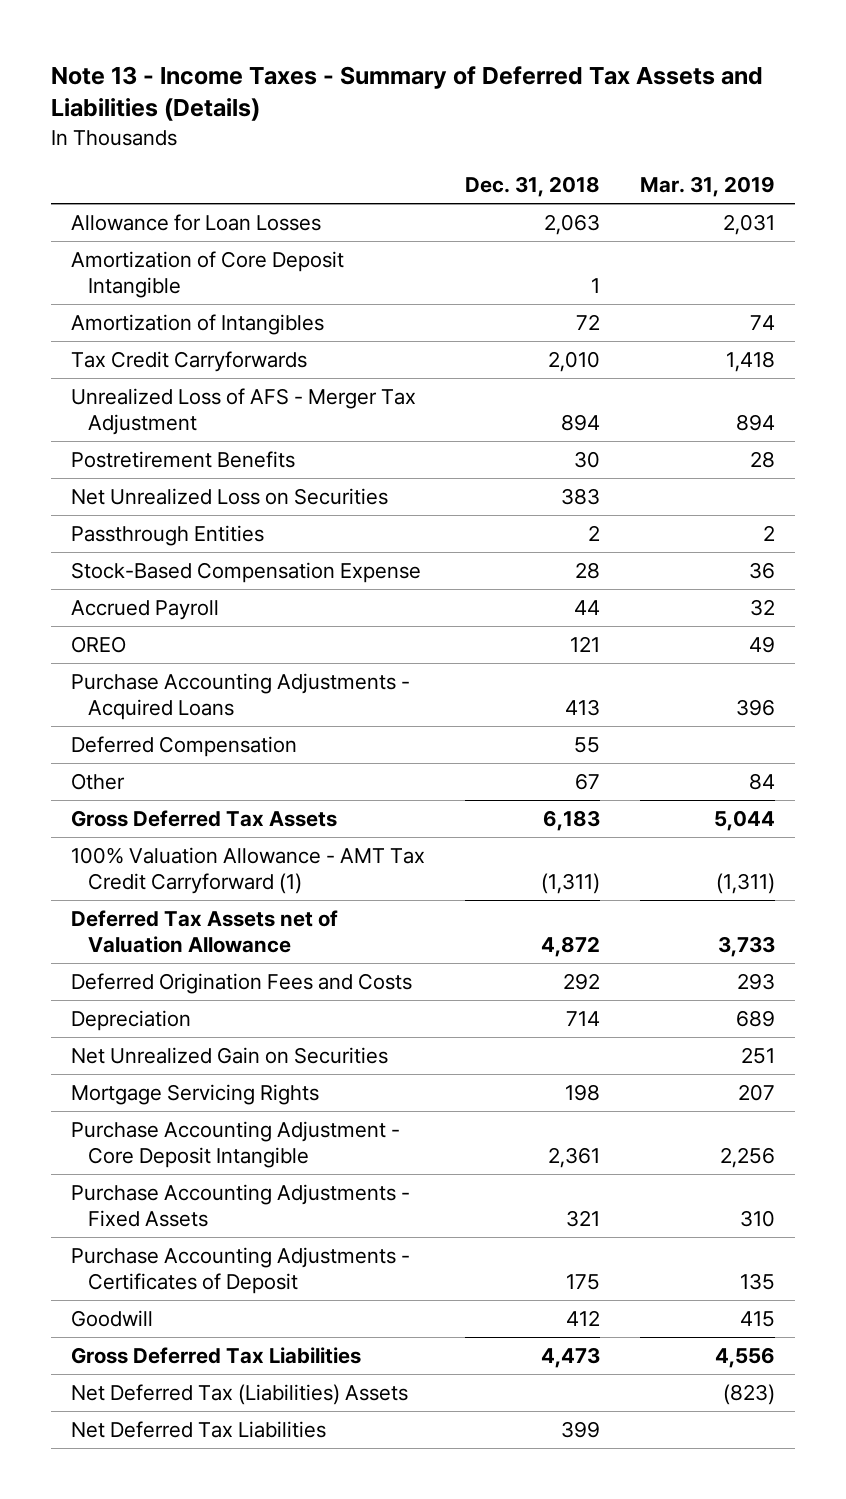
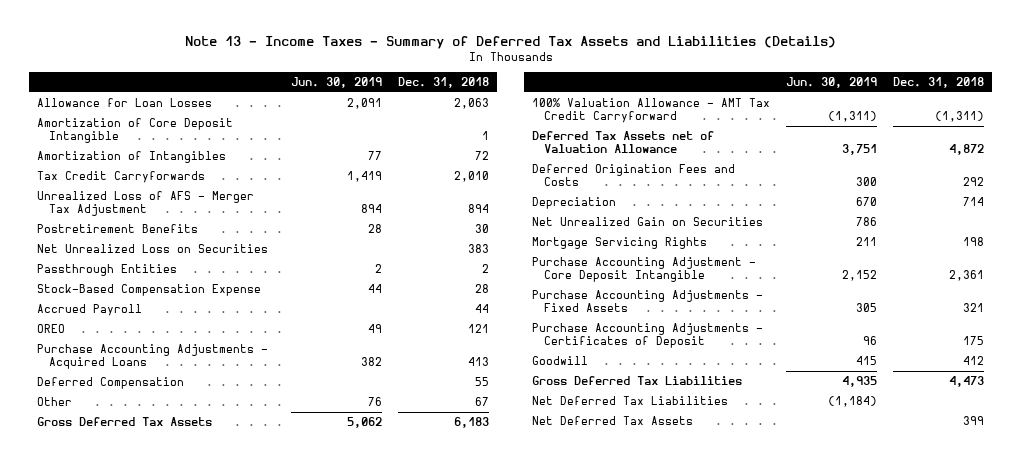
- | Dec. 31, 2018 | Mar. 31, 2019
+ | Jun. 30, 2019 | Dec. 31, 2018
- 100% Valuation Allowance - AMT Tax Credit Carryforward (1) | (1,311) | (1,311)
+ 100% Valuation Allowance - AMT Tax Credit Carryforward | (1,311) | (1,311)
- Net Deferred Tax (Liabilities) Assets | | (823)
- Net Deferred Tax Liabilities | 399 |
+ Net Deferred Tax Liabilities | (1,184) |
+ Net Deferred Tax Assets | | 399

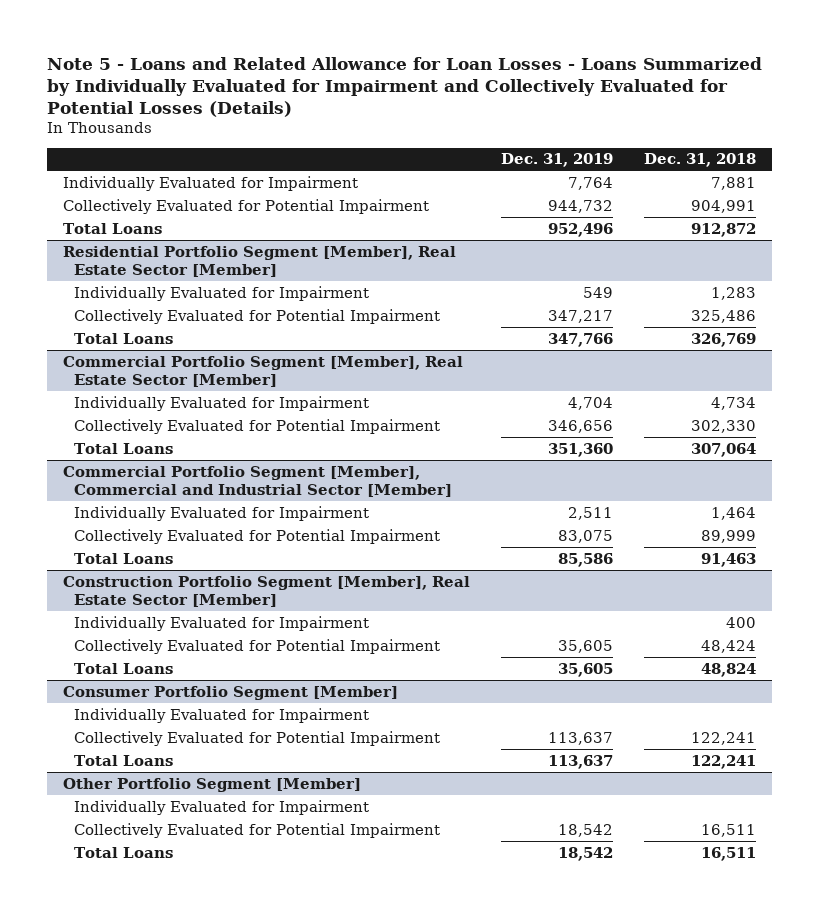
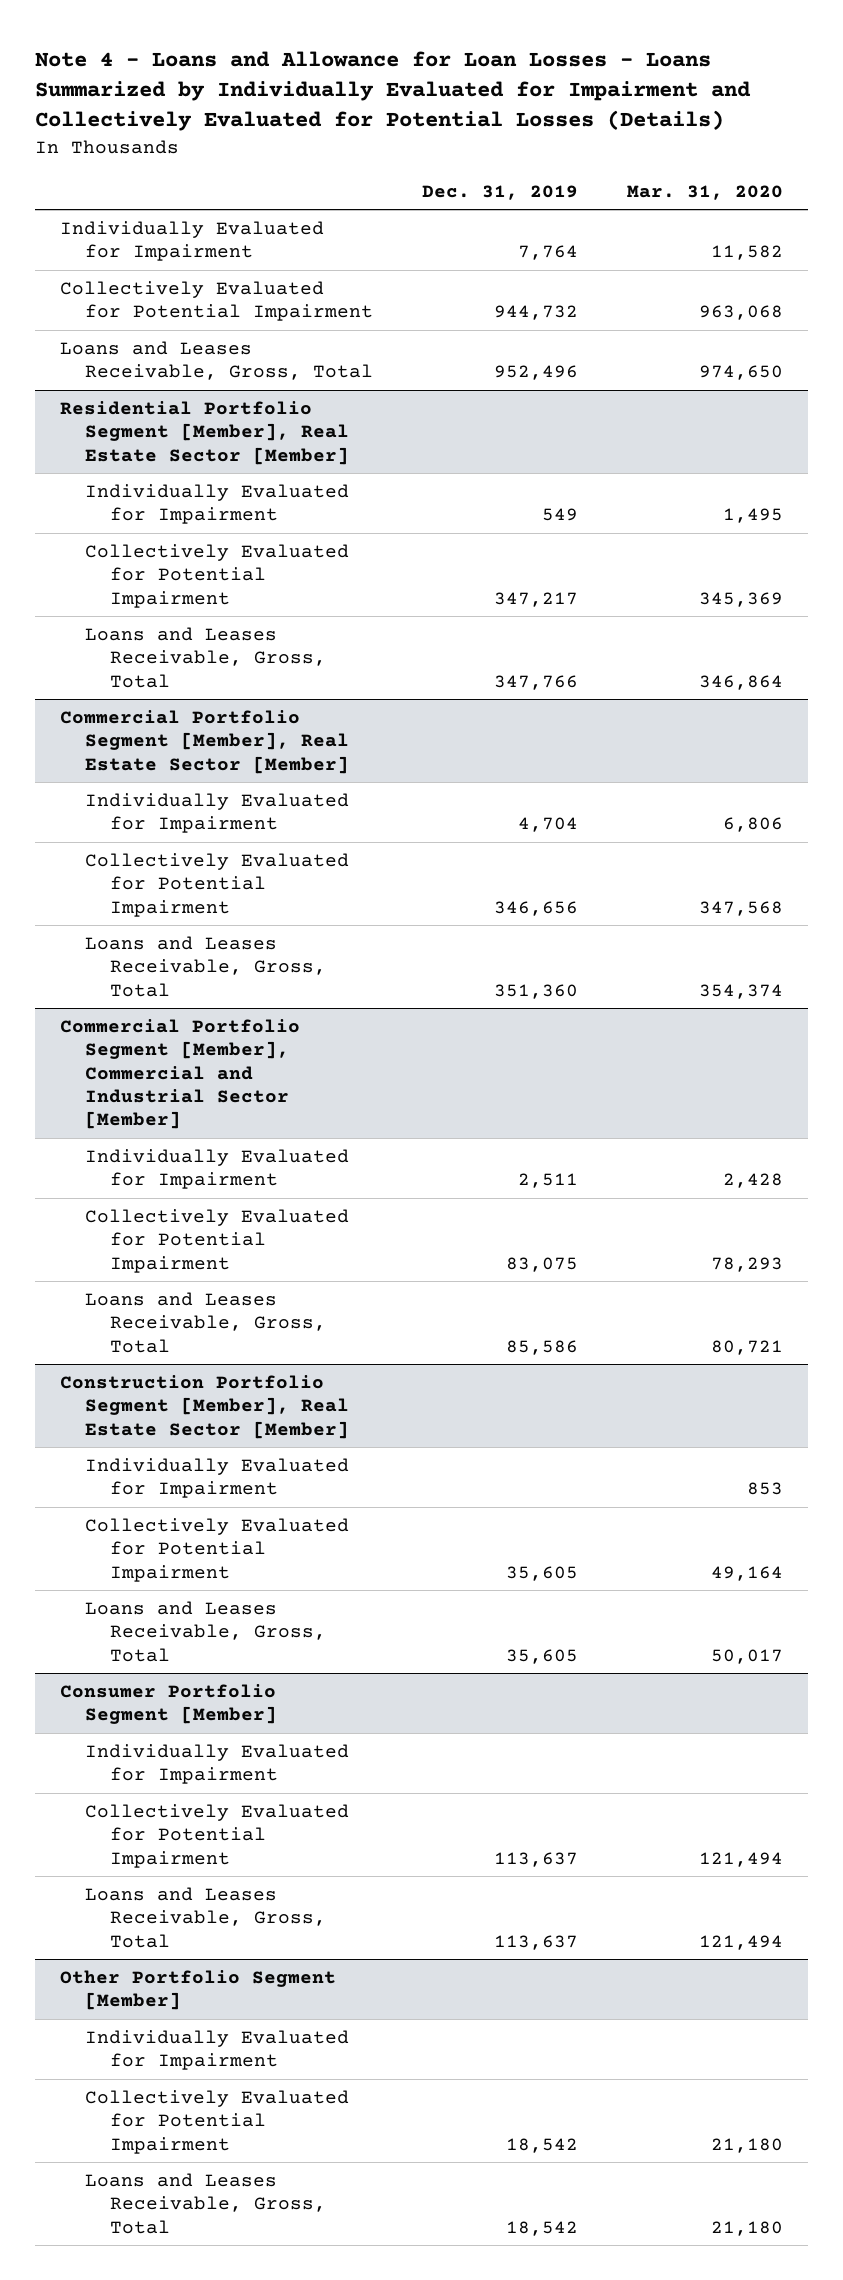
- Note 5 - Loans and Related Allowance for Loan Losses - Loans Summarized by Individually Evaluated for Impairment and Collectively Evaluated for Potential Losses (Details)
+ Note 4 - Loans and Allowance for Loan Losses - Loans Summarized by Individually Evaluated for Impairment and Collectively Evaluated for Potential Losses (Details)
- | Dec. 31, 2019 | Dec. 31, 2018
+ | Dec. 31, 2019 | Mar. 31, 2020
- Total Loans | 952,496 | 912,872
+ Loans and Leases Receivable, Gross, Total | 952,496 | 974,650
@ Residential Portfolio Segment [Member], Real Estate Sector [Member]
- Total Loans | 347,766 | 326,769
+ Loans and Leases Receivable, Gross, Total | 347,766 | 346,864
@ Commercial Portfolio Segment [Member], Real Estate Sector [Member]
- Total Loans | 351,360 | 307,064
+ Loans and Leases Receivable, Gross, Total | 351,360 | 354,374
@ Commercial Portfolio Segment [Member], Commercial and Industrial Sector [Member]
- Total Loans | 85,586 | 91,463
+ Loans and Leases Receivable, Gross, Total | 85,586 | 80,721
@ Construction Portfolio Segment [Member], Real Estate Sector [Member]
- Total Loans | 35,605 | 48,824
+ Loans and Leases Receivable, Gross, Total | 35,605 | 50,017
@ Consumer Portfolio Segment [Member]
- Total Loans | 113,637 | 122,241
+ Loans and Leases Receivable, Gross, Total | 113,637 | 121,494
@ Other Portfolio Segment [Member]
- Total Loans | 18,542 | 16,511
+ Loans and Leases Receivable, Gross, Total | 18,542 | 21,180

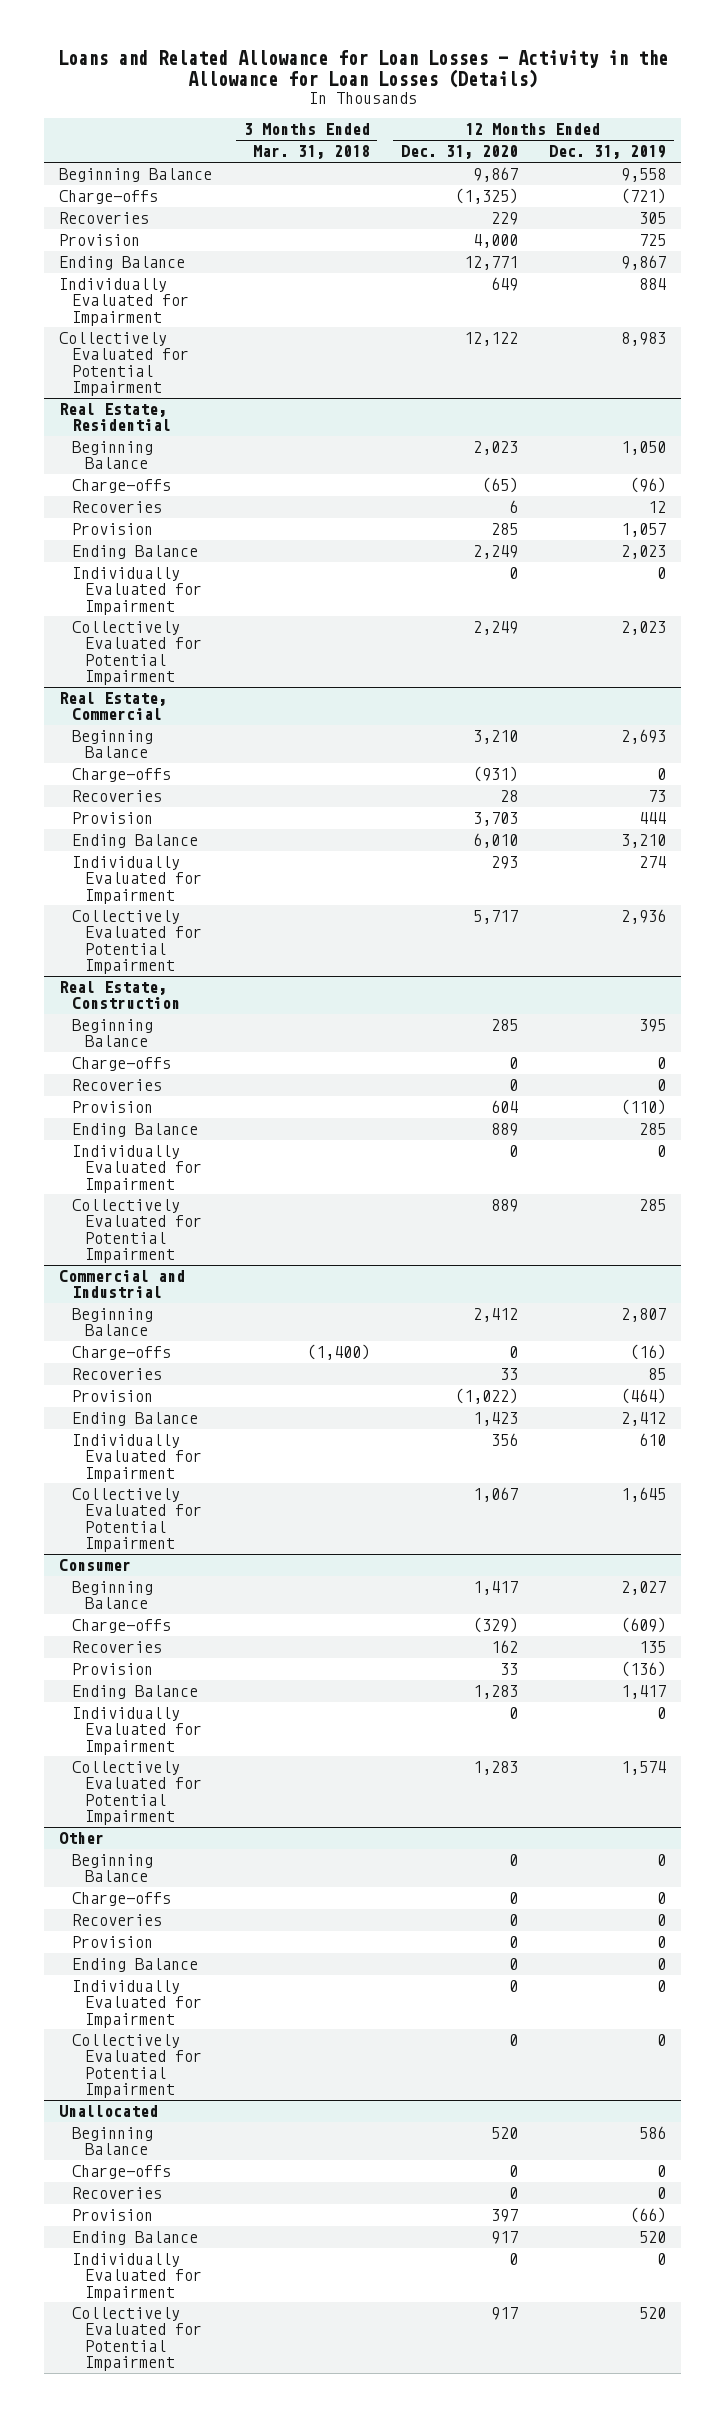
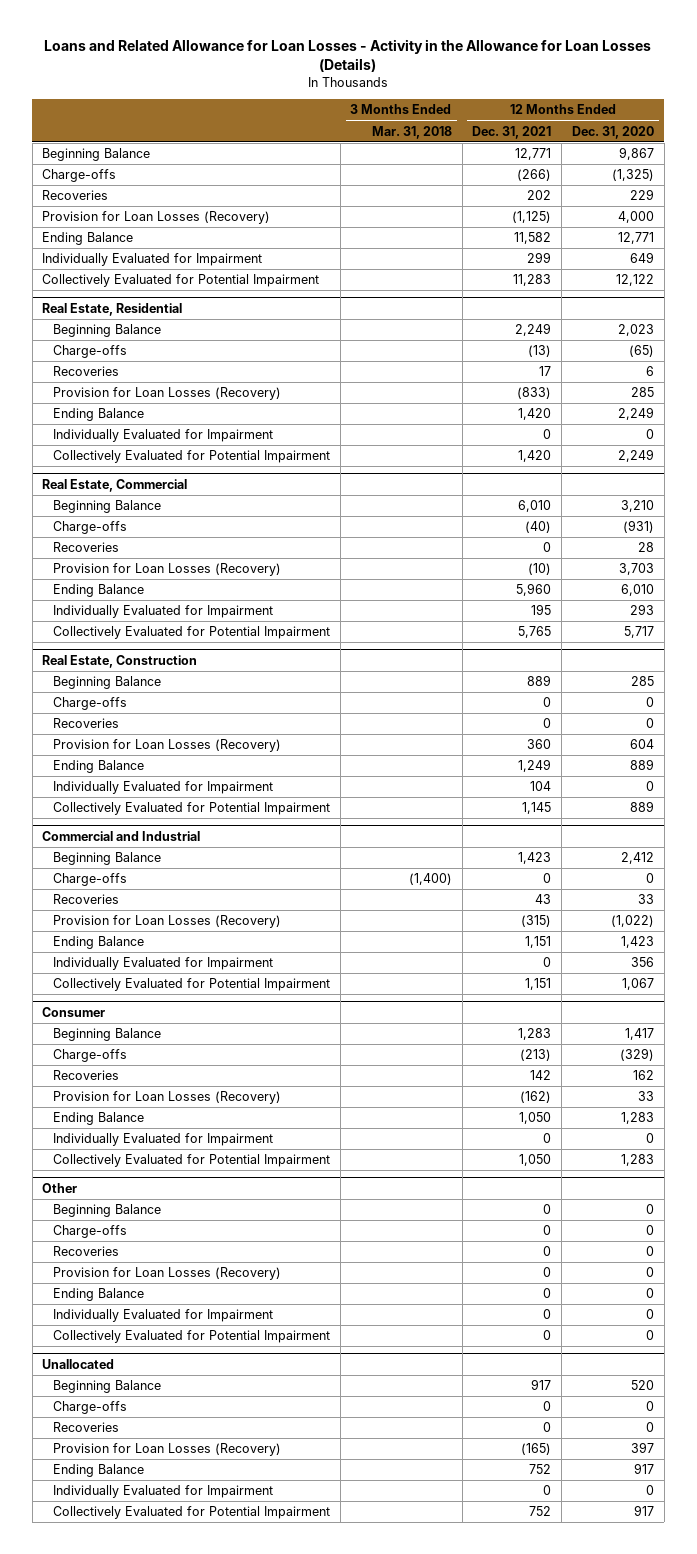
- | 3 Months Ended Mar. 31, 2018 | 12 Months Ended Dec. 31, 2020 | 12 Months Ended Dec. 31, 2019
+ | 3 Months Ended Mar. 31, 2018 | 12 Months Ended Dec. 31, 2021 | 12 Months Ended Dec. 31, 2020
- Provision | | 4,000 | 725
+ Provision for Loan Losses (Recovery) | | (1,125) | 4,000
@ Real Estate, Residential
- Provision | | 285 | 1,057
+ Provision for Loan Losses (Recovery) | | (833) | 285
@ Real Estate, Commercial
- Provision | | 3,703 | 444
+ Provision for Loan Losses (Recovery) | | (10) | 3,703
@ Real Estate, Construction
- Provision | | 604 | (110)
+ Provision for Loan Losses (Recovery) | | 360 | 604
@ Commercial and Industrial
- Provision | | (1,022) | (464)
+ Provision for Loan Losses (Recovery) | | (315) | (1,022)
@ Consumer
- Provision | | 33 | (136)
+ Provision for Loan Losses (Recovery) | | (162) | 33
@ Other
- Provision | | 0 | 0
+ Provision for Loan Losses (Recovery) | | 0 | 0
@ Unallocated
- Provision | | 397 | (66)
+ Provision for Loan Losses (Recovery) | | (165) | 397

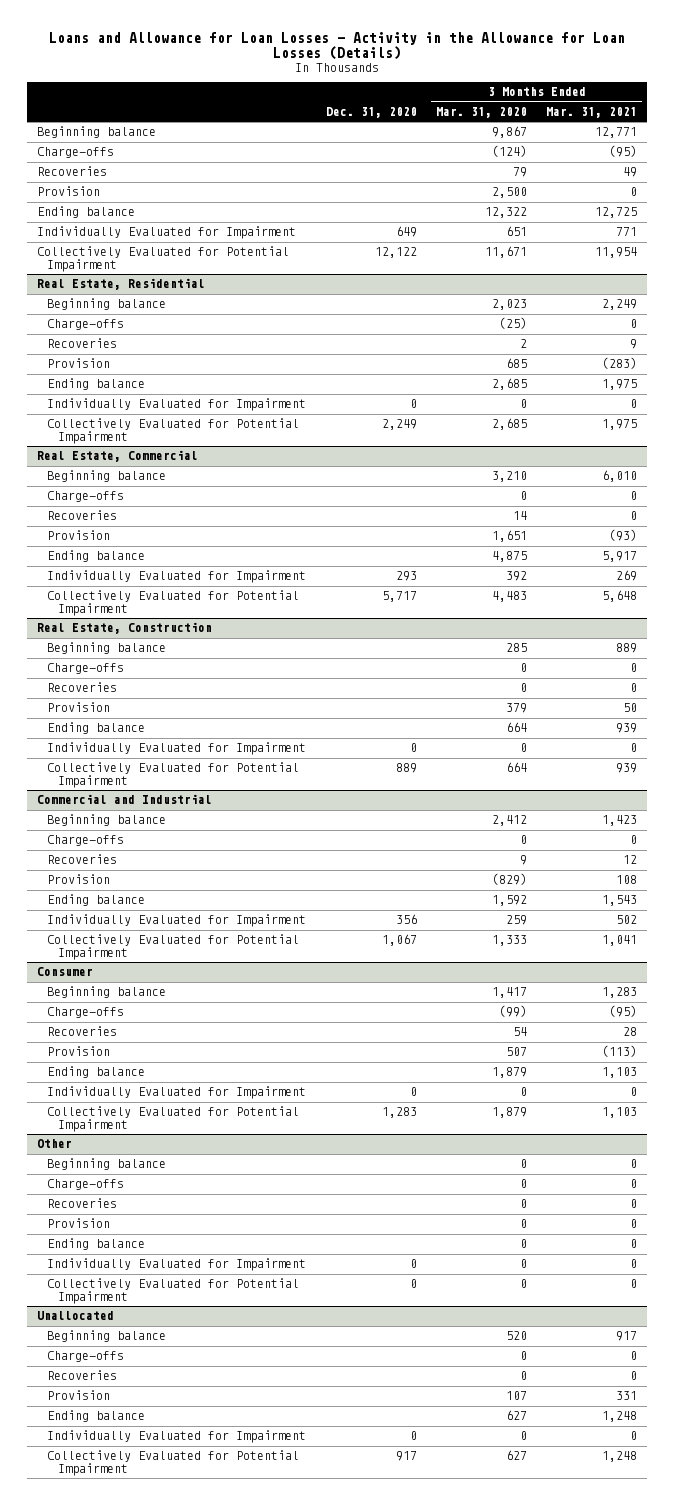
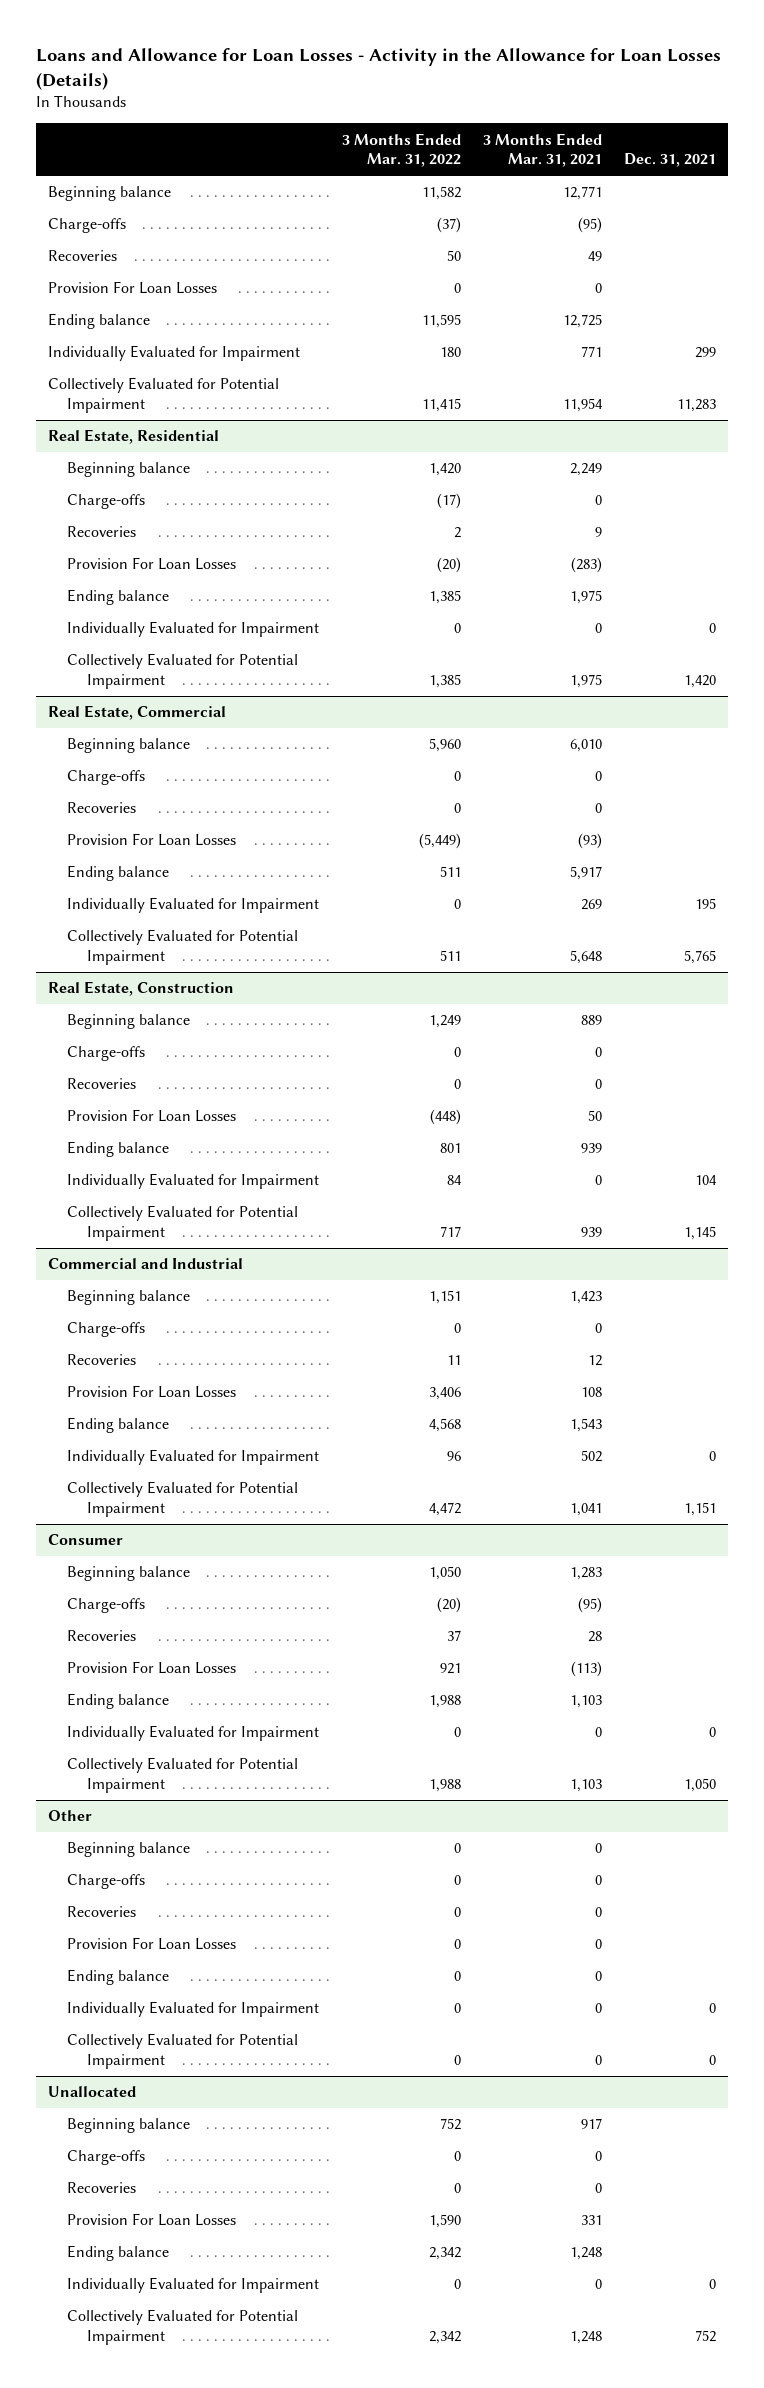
- | Dec. 31, 2020 | 3 Months Ended Mar. 31, 2020 | 3 Months Ended Mar. 31, 2021
+ | 3 Months Ended Mar. 31, 2022 | 3 Months Ended Mar. 31, 2021 | Dec. 31, 2021
- Provision | | 2,500 | 0
+ Provision For Loan Losses | 0 | 0 |
@ Real Estate, Residential
- Provision | | 685 | (283)
+ Provision For Loan Losses | (20) | (283) |
@ Real Estate, Commercial
- Provision | | 1,651 | (93)
+ Provision For Loan Losses | (5,449) | (93) |
@ Real Estate, Construction
- Provision | | 379 | 50
+ Provision For Loan Losses | (448) | 50 |
@ Commercial and Industrial
- Provision | | (829) | 108
+ Provision For Loan Losses | 3,406 | 108 |
@ Consumer
- Provision | | 507 | (113)
+ Provision For Loan Losses | 921 | (113) |
@ Other
- Provision | | 0 | 0
+ Provision For Loan Losses | 0 | 0 |
@ Unallocated
- Provision | | 107 | 331
+ Provision For Loan Losses | 1,590 | 331 |

